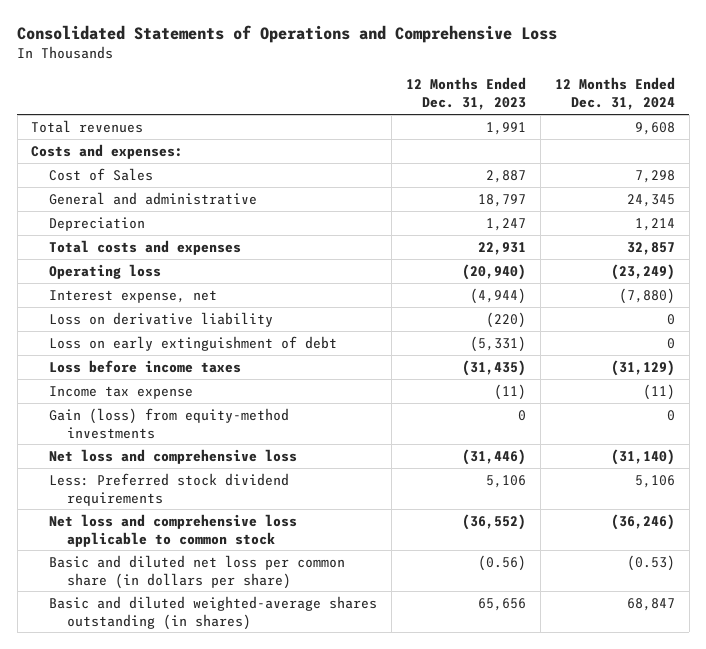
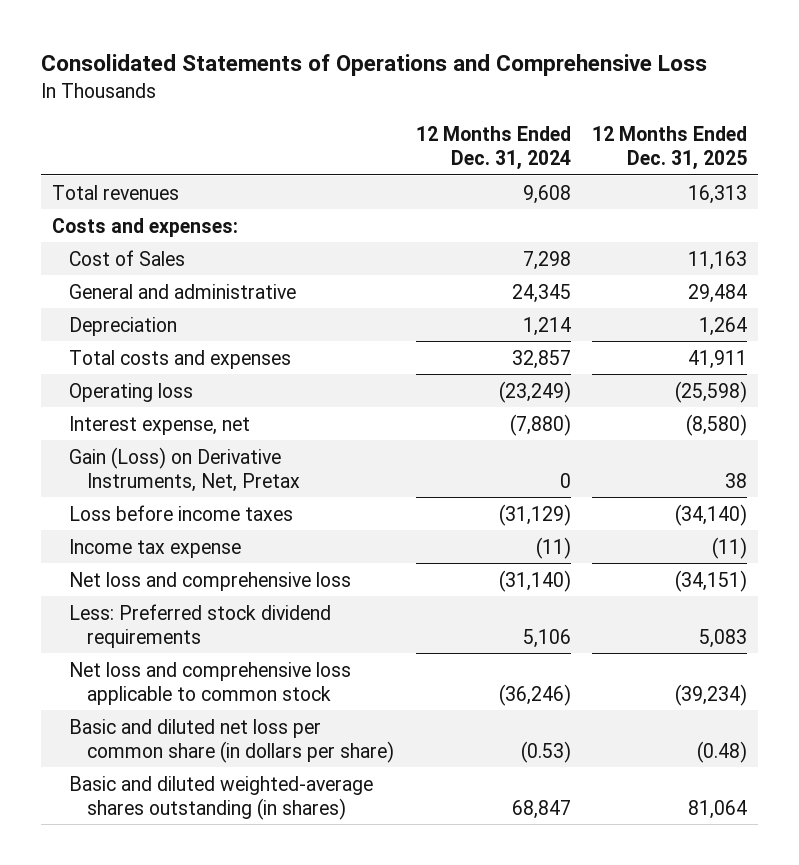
- | 12 Months Ended Dec. 31, 2023 | 12 Months Ended Dec. 31, 2024
+ | 12 Months Ended Dec. 31, 2024 | 12 Months Ended Dec. 31, 2025
- Loss on derivative liability | (220) | 0
- Loss on early extinguishment of debt | (5,331) | 0
+ Gain (Loss) on Derivative Instruments, Net, Pretax | 0 | 38
- Gain (loss) from equity-method investments | 0 | 0

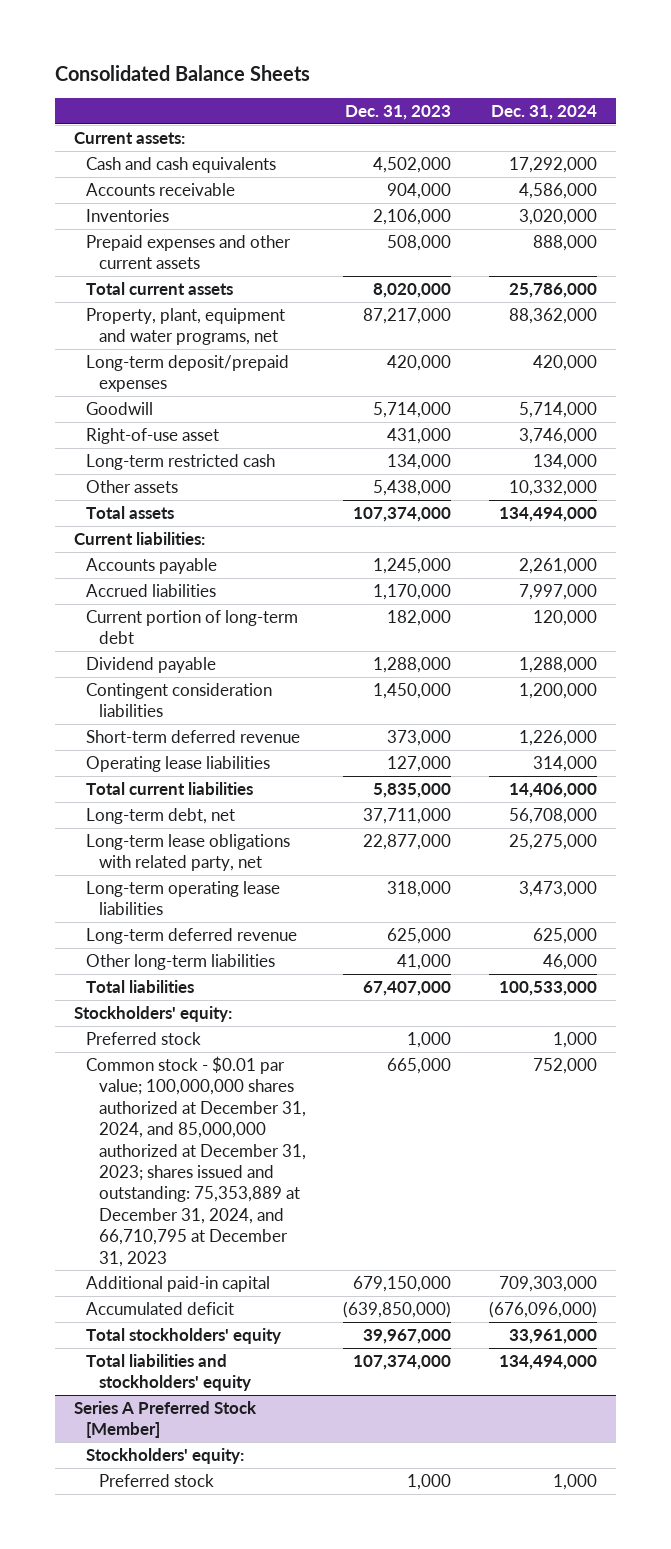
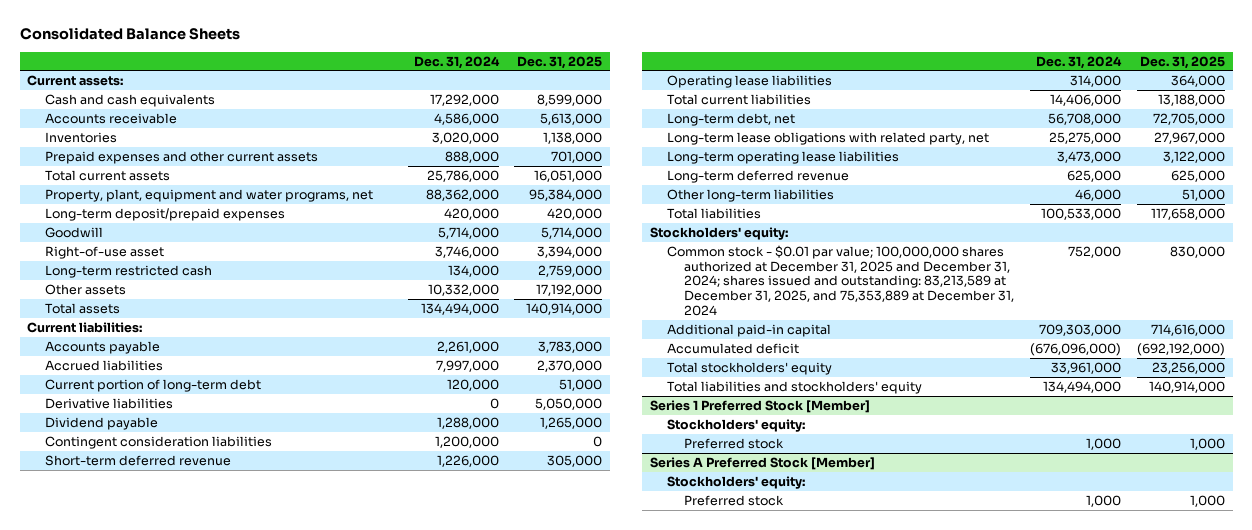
- | Dec. 31, 2023 | Dec. 31, 2024
+ | Dec. 31, 2024 | Dec. 31, 2025
+ Derivative liabilities | 0 | 5,050,000
- Preferred stock | 1,000 | 1,000
- Common stock - $0.01 par value; 100,000,000 shares authorized at December 31, 2024, and 85,000,000 authorized at December 31, 2023; shares issued and outstanding: 75,353,889 at December 31, 2024, and 66,710,795 at December 31, 2023 | 665,000 | 752,000
+ Common stock - $0.01 par value; 100,000,000 shares authorized at December 31, 2025 and December 31, 2024; shares issued and outstanding: 83,213,589 at December 31, 2025, and 75,353,889 at December 31, 2024 | 752,000 | 830,000
+ Series 1 Preferred Stock [Member]
+ Stockholders' equity:
+ Preferred stock | 1,000 | 1,000

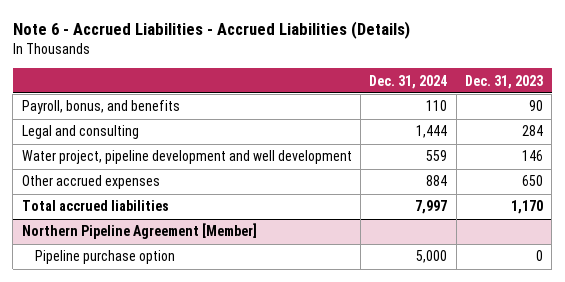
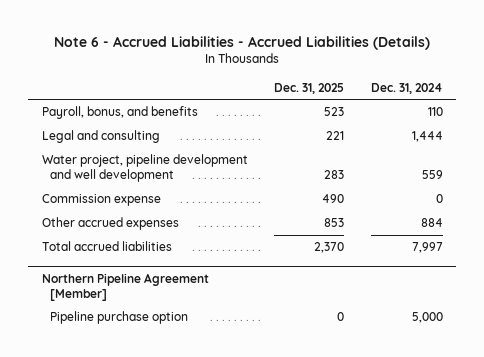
- | Dec. 31, 2024 | Dec. 31, 2023
+ | Dec. 31, 2025 | Dec. 31, 2024
+ Commission expense | 490 | 0

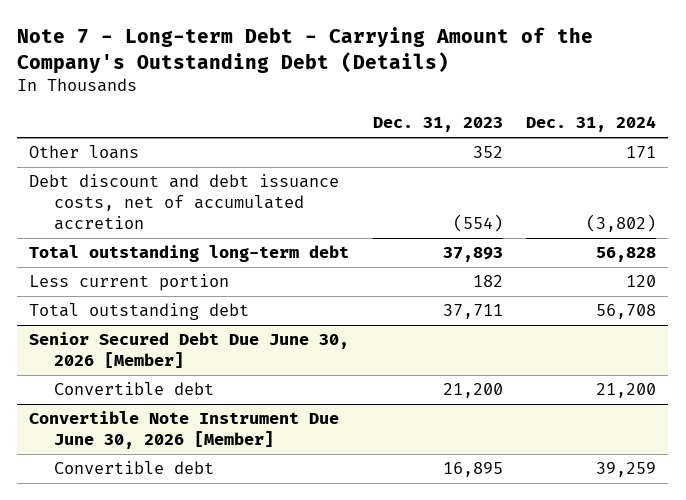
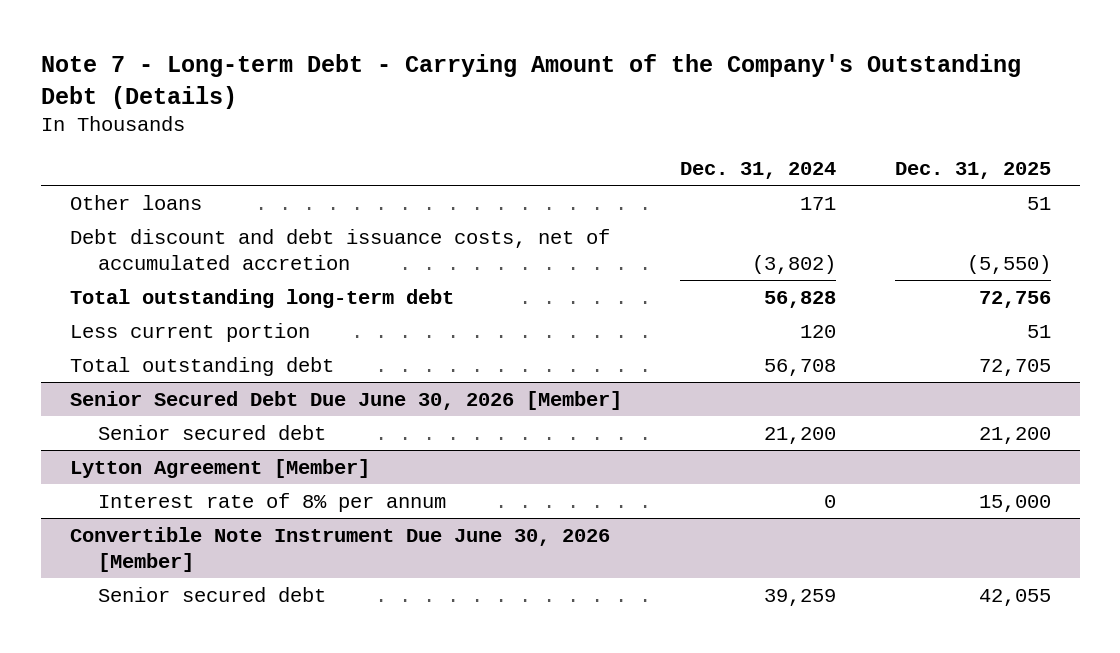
- | Dec. 31, 2023 | Dec. 31, 2024
+ | Dec. 31, 2024 | Dec. 31, 2025
@ Senior Secured Debt Due June 30, 2026 [Member]
- Convertible debt | 21,200 | 21,200
+ Senior secured debt | 21,200 | 21,200
+ Lytton Agreement [Member]
+ Interest rate of 8% per annum | 0 | 15,000
@ Convertible Note Instrument Due June 30, 2026 [Member]
- Convertible debt | 16,895 | 39,259
+ Senior secured debt | 39,259 | 42,055

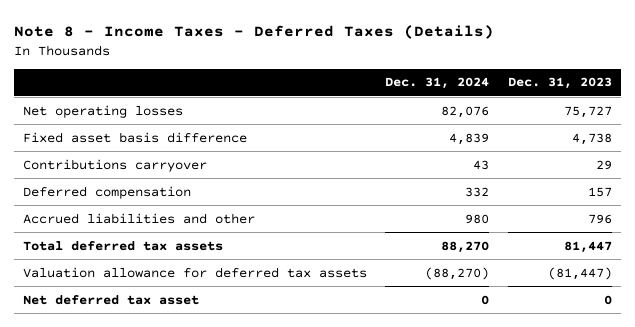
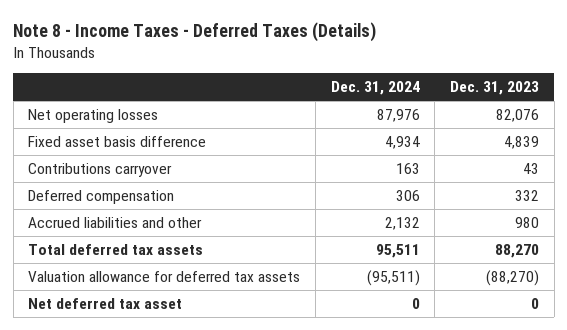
- Net operating losses | 82,076 | 75,727
- Fixed asset basis difference | 4,839 | 4,738
- Contributions carryover | 43 | 29
- Deferred compensation | 332 | 157
- Accrued liabilities and other | 980 | 796
- Total deferred tax assets | 88,270 | 81,447
- Valuation allowance for deferred tax assets | (88,270) | (81,447)
+ Net operating losses | 87,976 | 82,076
+ Fixed asset basis difference | 4,934 | 4,839
+ Contributions carryover | 163 | 43
+ Deferred compensation | 306 | 332
+ Accrued liabilities and other | 2,132 | 980
+ Total deferred tax assets | 95,511 | 88,270
+ Valuation allowance for deferred tax assets | (95,511) | (88,270)

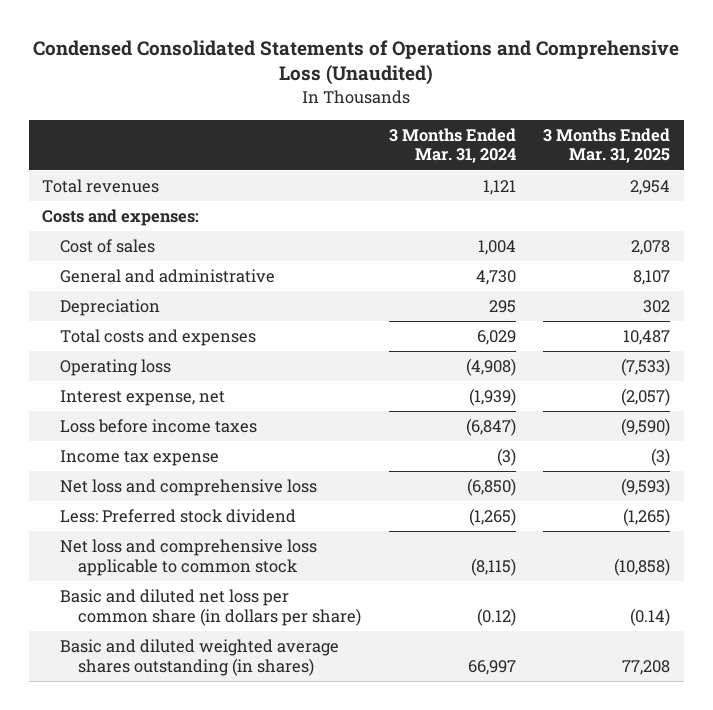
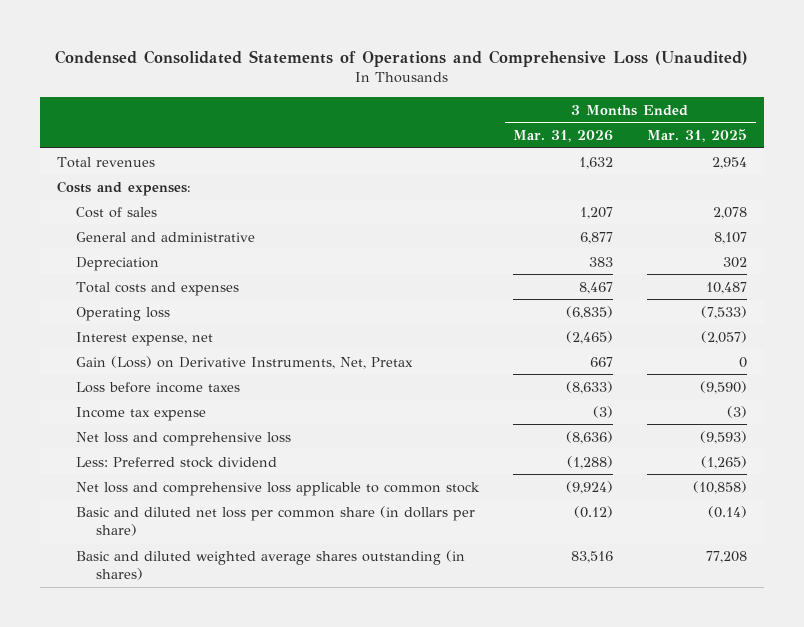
- | 3 Months Ended Mar. 31, 2024 | 3 Months Ended Mar. 31, 2025
+ | 3 Months Ended Mar. 31, 2026 | 3 Months Ended Mar. 31, 2025
+ Gain (Loss) on Derivative Instruments, Net, Pretax | 667 | 0

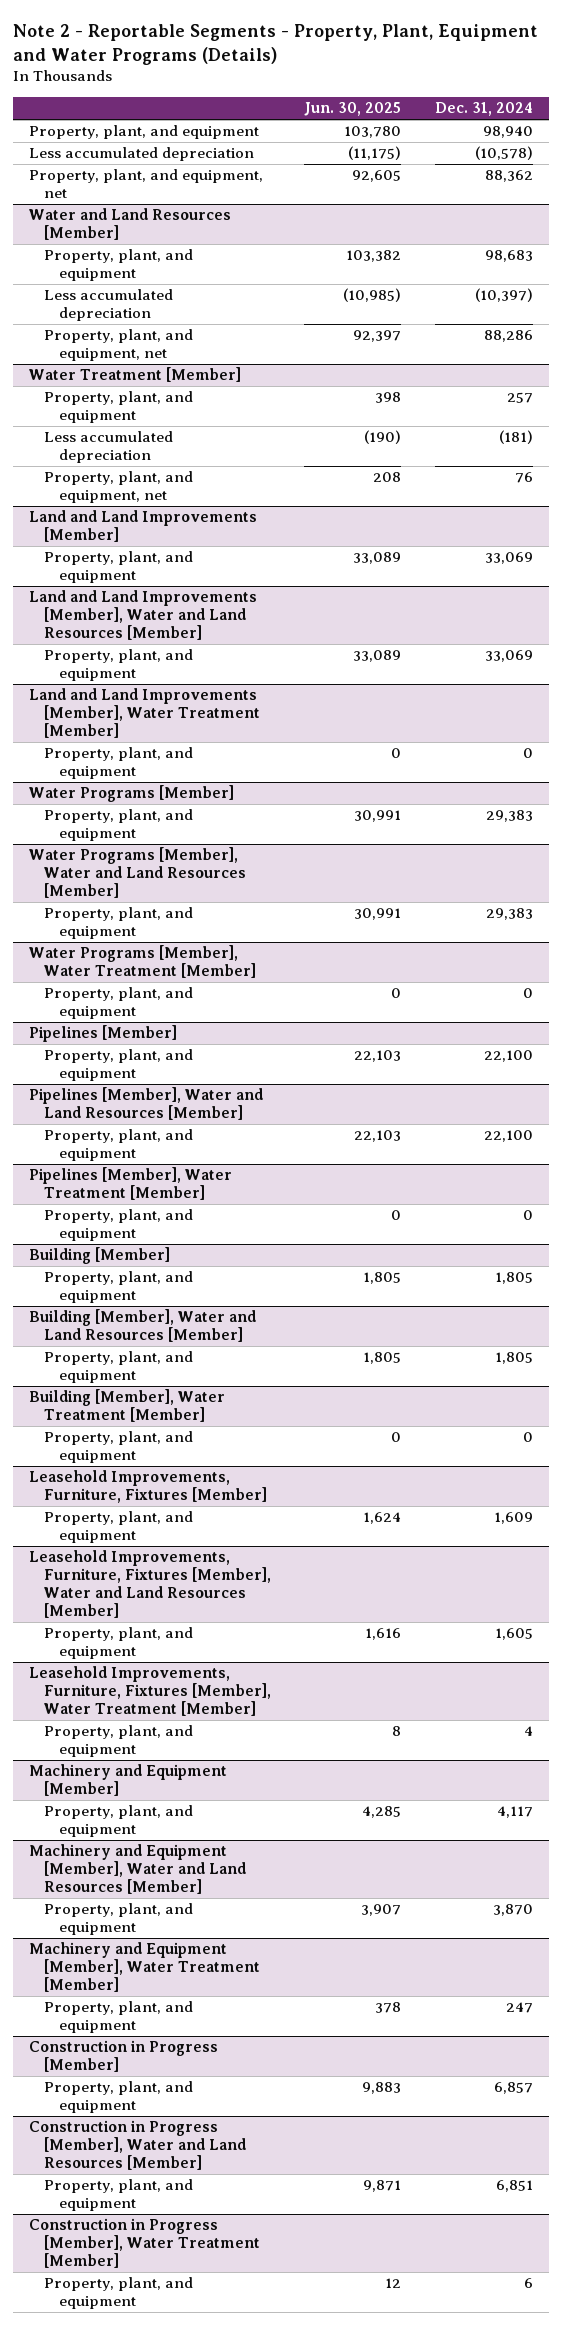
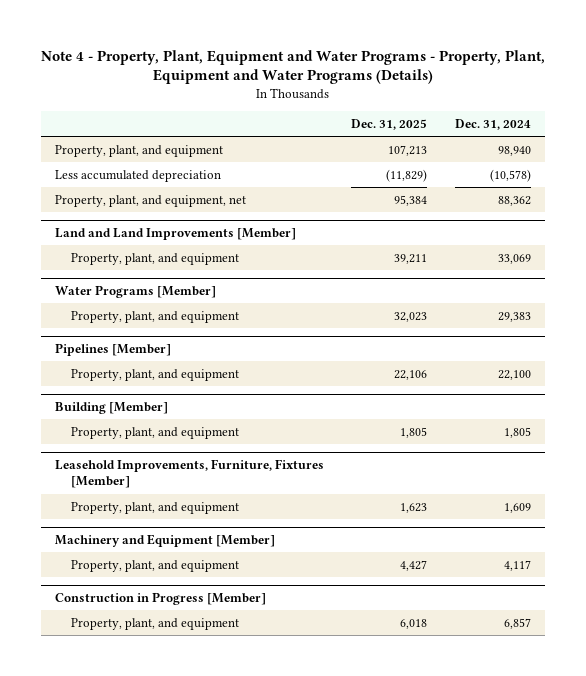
- Note 2 - Reportable Segments - Property, Plant, Equipment and Water Programs (Details)
+ Note 4 - Property, Plant, Equipment and Water Programs - Property, Plant, Equipment and Water Programs (Details)
- | Jun. 30, 2025 | Dec. 31, 2024
+ | Dec. 31, 2025 | Dec. 31, 2024
- Water and Land Resources [Member]
- Property, plant, and equipment | 103,382 | 98,683
- Less accumulated depreciation | (10,985) | (10,397)
- Property, plant, and equipment, net | 92,397 | 88,286
- Water Treatment [Member]
- Property, plant, and equipment | 398 | 257
- Less accumulated depreciation | (190) | (181)
- Property, plant, and equipment, net | 208 | 76
- Land and Land Improvements [Member], Water and Land Resources [Member]
- Property, plant, and equipment | 33,089 | 33,069
- Land and Land Improvements [Member], Water Treatment [Member]
- Property, plant, and equipment | 0 | 0
- Water Programs [Member], Water and Land Resources [Member]
- Property, plant, and equipment | 30,991 | 29,383
- Water Programs [Member], Water Treatment [Member]
- Property, plant, and equipment | 0 | 0
- Pipelines [Member], Water and Land Resources [Member]
- Property, plant, and equipment | 22,103 | 22,100
- Pipelines [Member], Water Treatment [Member]
- Property, plant, and equipment | 0 | 0
- Building [Member], Water and Land Resources [Member]
- Property, plant, and equipment | 1,805 | 1,805
- Building [Member], Water Treatment [Member]
- Property, plant, and equipment | 0 | 0
- Leasehold Improvements, Furniture, Fixtures [Member], Water and Land Resources [Member]
- Property, plant, and equipment | 1,616 | 1,605
- Leasehold Improvements, Furniture, Fixtures [Member], Water Treatment [Member]
- Property, plant, and equipment | 8 | 4
- Machinery and Equipment [Member], Water and Land Resources [Member]
- Property, plant, and equipment | 3,907 | 3,870
- Machinery and Equipment [Member], Water Treatment [Member]
- Property, plant, and equipment | 378 | 247
- Construction in Progress [Member], Water and Land Resources [Member]
- Property, plant, and equipment | 9,871 | 6,851
- Construction in Progress [Member], Water Treatment [Member]
- Property, plant, and equipment | 12 | 6

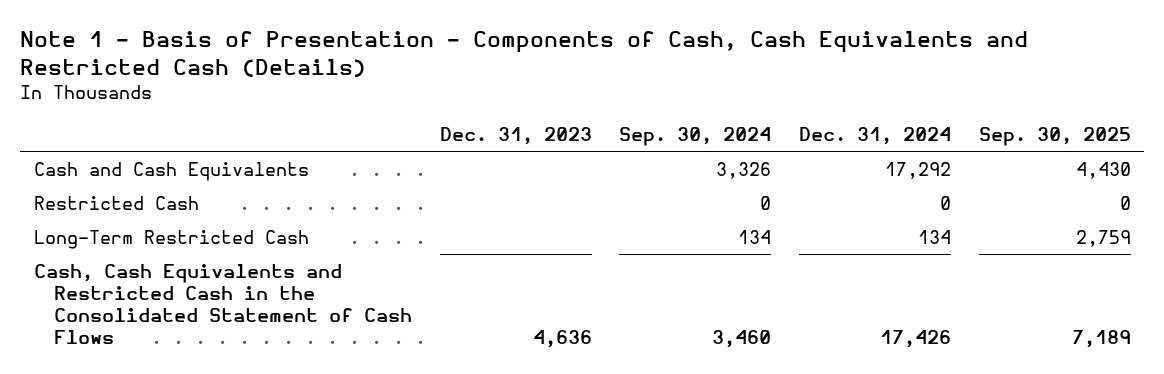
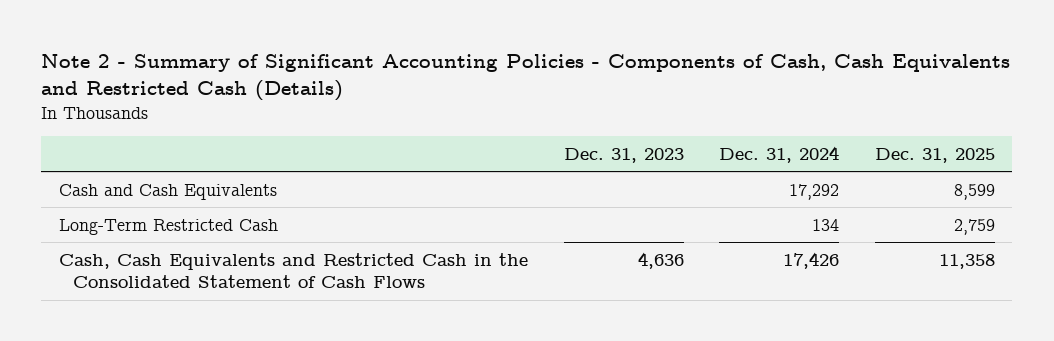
- Note 1 - Basis of Presentation - Components of Cash, Cash Equivalents and Restricted Cash (Details)
+ Note 2 - Summary of Significant Accounting Policies - Components of Cash, Cash Equivalents and Restricted Cash (Details)
- | Dec. 31, 2023 | Sep. 30, 2024 | Dec. 31, 2024 | Sep. 30, 2025
+ | Dec. 31, 2023 | Dec. 31, 2024 | Dec. 31, 2025
- Restricted Cash | | 0 | 0 | 0

